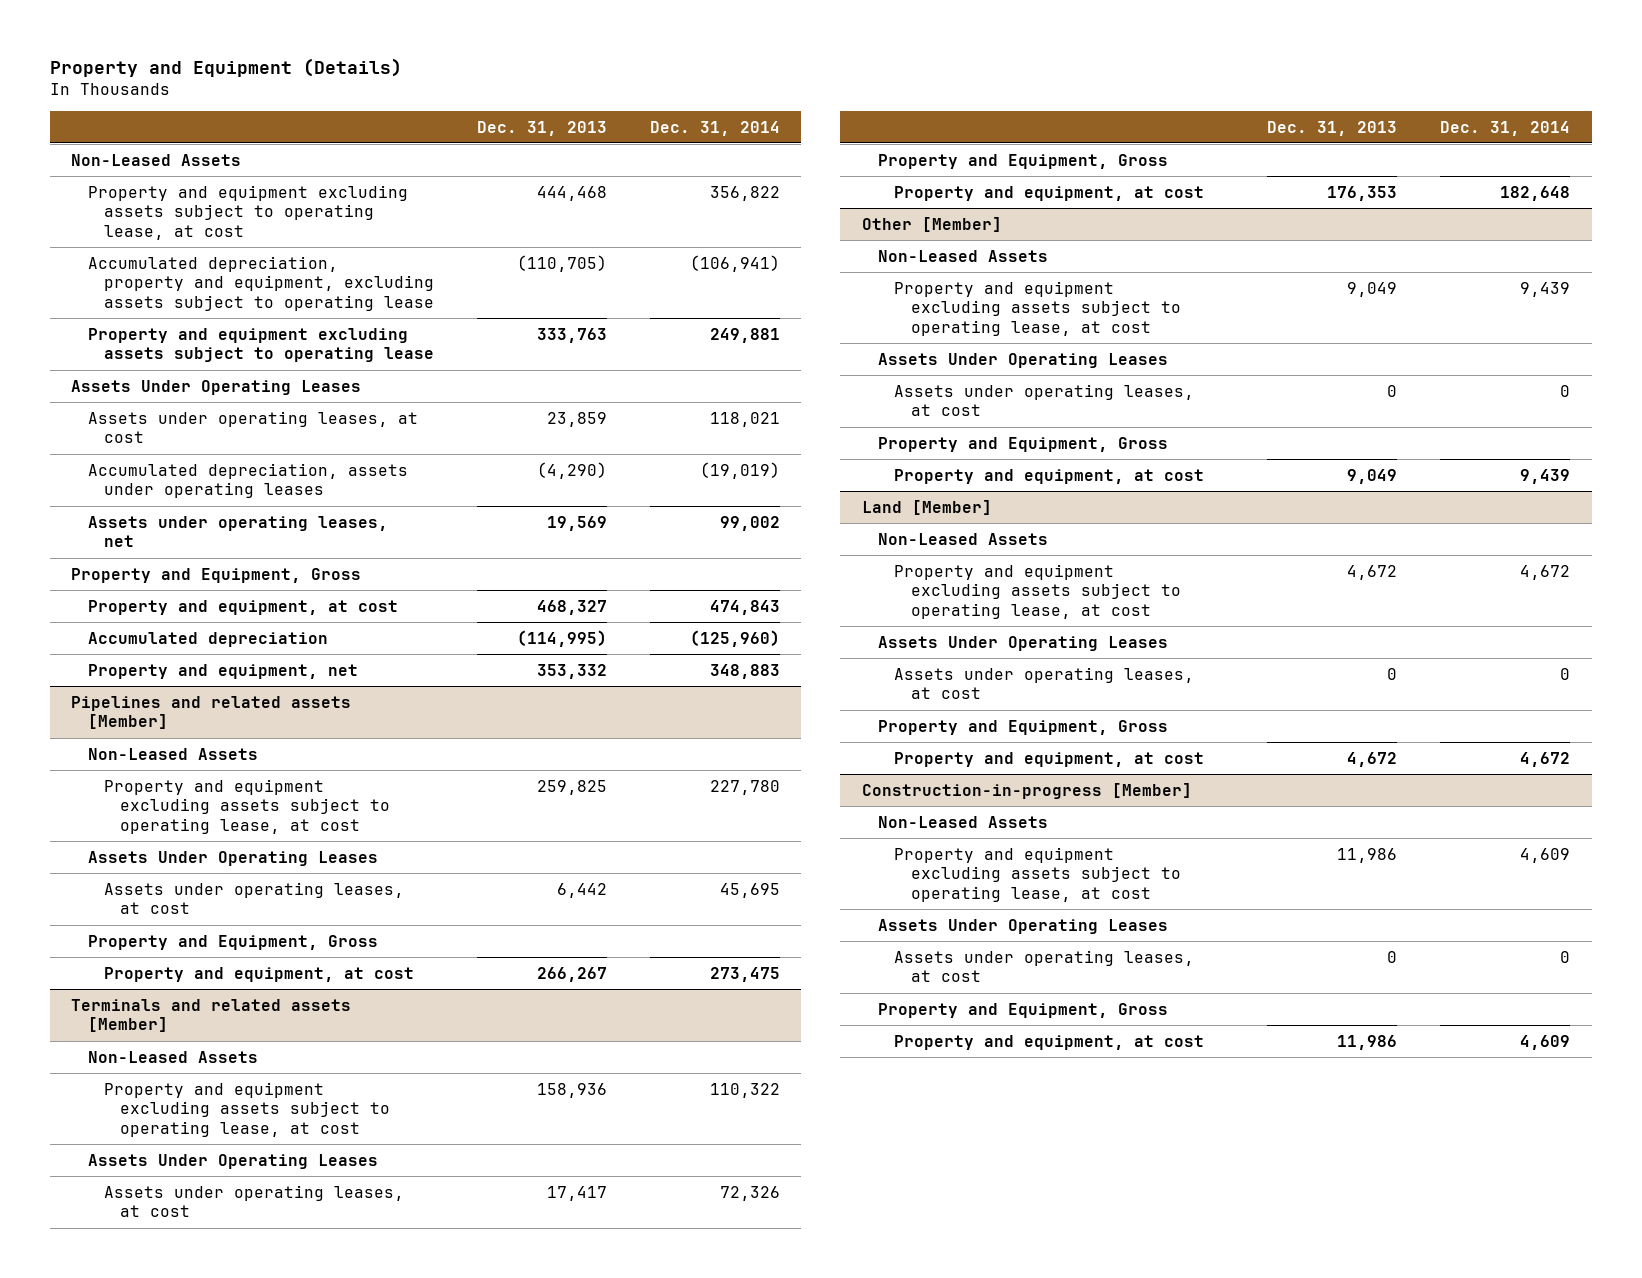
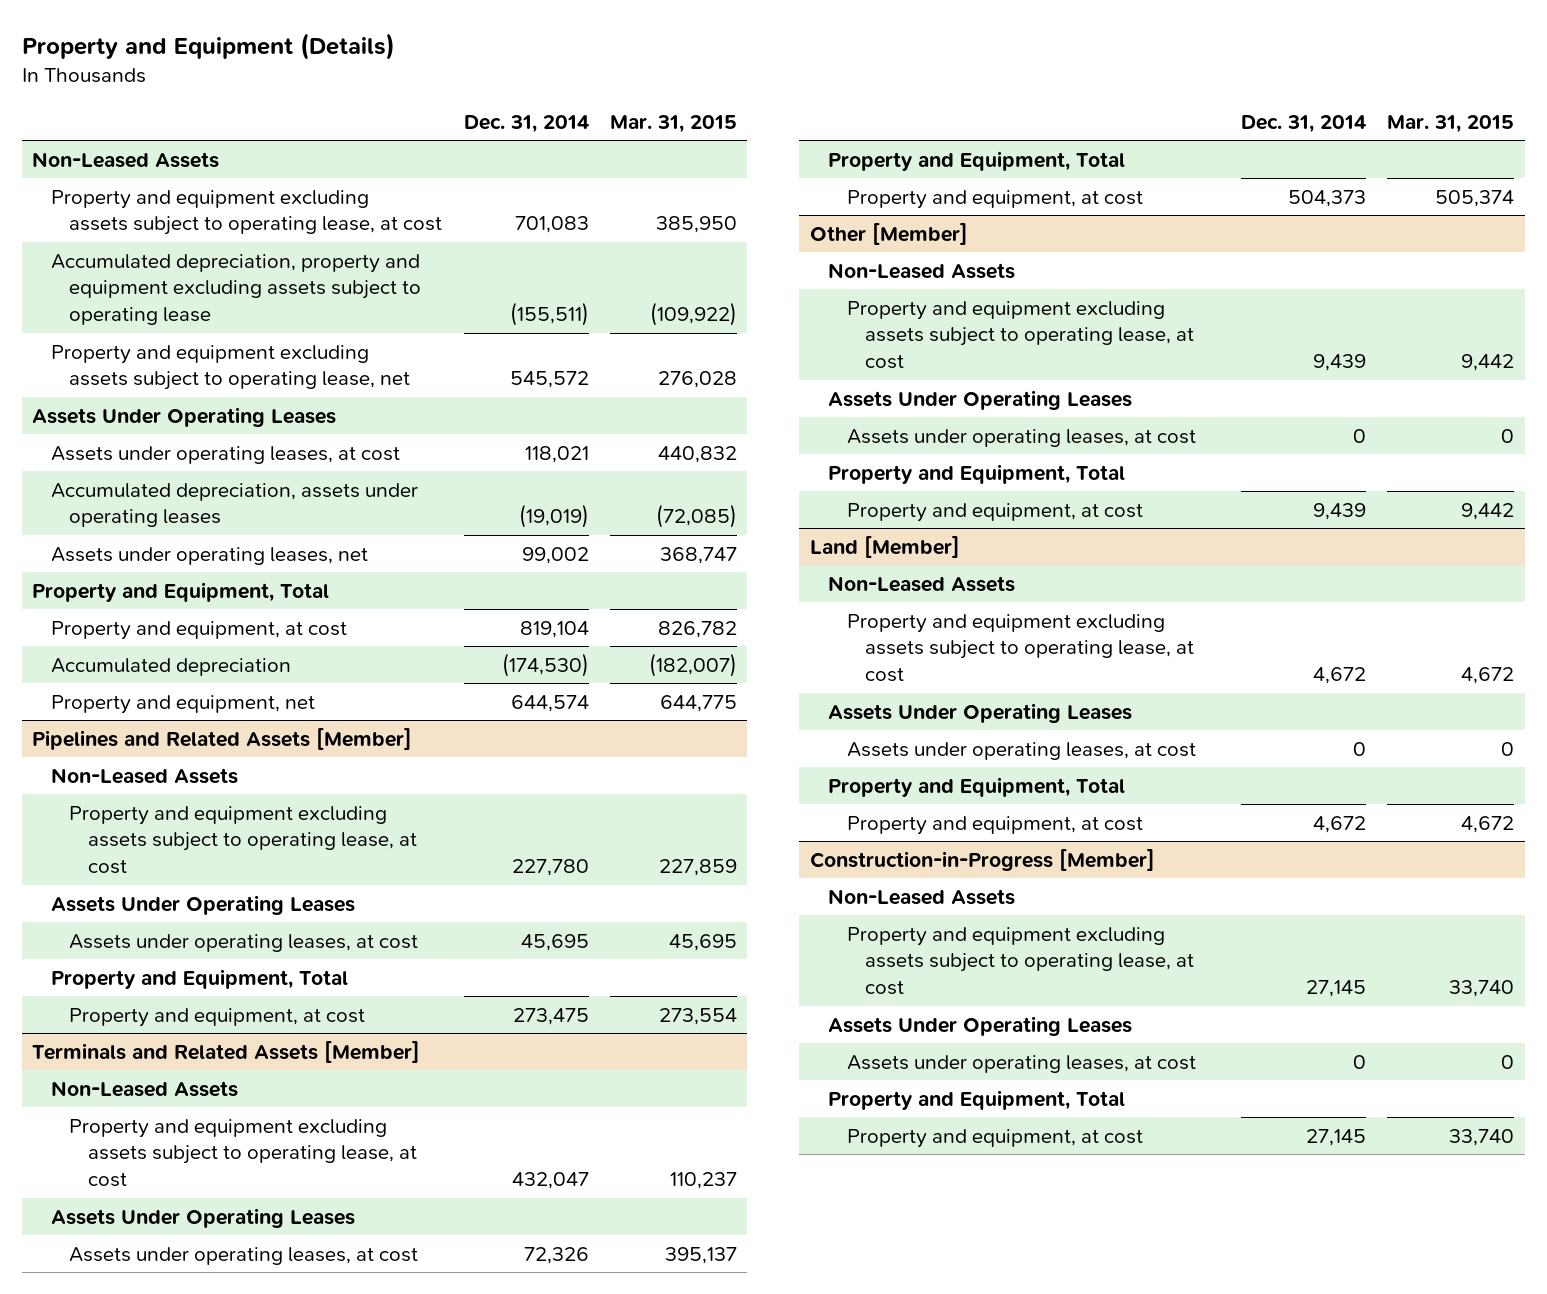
- | Dec. 31, 2013 | Dec. 31, 2014
+ | Dec. 31, 2014 | Mar. 31, 2015
- Property and equipment excluding assets subject to operating lease, at cost | 444,468 | 356,822
- Accumulated depreciation, property and equipment, excluding assets subject to operating lease | (110,705) | (106,941)
- Property and equipment excluding assets subject to operating lease | 333,763 | 249,881
+ Property and equipment excluding assets subject to operating lease, at cost | 701,083 | 385,950
+ Accumulated depreciation, property and equipment excluding assets subject to operating lease | (155,511) | (109,922)
+ Property and equipment excluding assets subject to operating lease, net | 545,572 | 276,028
- Property and Equipment, Gross
- Property and equipment, at cost | 468,327 | 474,843
- Accumulated depreciation | (114,995) | (125,960)
- Property and equipment, net | 353,332 | 348,883
- Pipelines and related assets [Member]
+ Property and Equipment, Total
+ Property and equipment, at cost | 819,104 | 826,782
+ Accumulated depreciation | (174,530) | (182,007)
+ Property and equipment, net | 644,574 | 644,775
+ Pipelines and Related Assets [Member]
- Property and Equipment, Gross
+ Property and Equipment, Total
- Terminals and related assets [Member]
+ Terminals and Related Assets [Member]
- Property and equipment excluding assets subject to operating lease, at cost | 158,936 | 110,322
+ Property and equipment excluding assets subject to operating lease, at cost | 432,047 | 110,237
- Property and Equipment, Gross
- Property and equipment, at cost | 176,353 | 182,648
+ Property and Equipment, Total
+ Property and equipment, at cost | 504,373 | 505,374
@ Other [Member]
- Property and Equipment, Gross
+ Property and Equipment, Total
@ Land [Member]
- Property and Equipment, Gross
+ Property and Equipment, Total
- Construction-in-progress [Member]
+ Construction-in-Progress [Member]
- Property and equipment excluding assets subject to operating lease, at cost | 11,986 | 4,609
+ Property and equipment excluding assets subject to operating lease, at cost | 27,145 | 33,740
- Property and Equipment, Gross
- Property and equipment, at cost | 11,986 | 4,609
+ Property and Equipment, Total
+ Property and equipment, at cost | 27,145 | 33,740

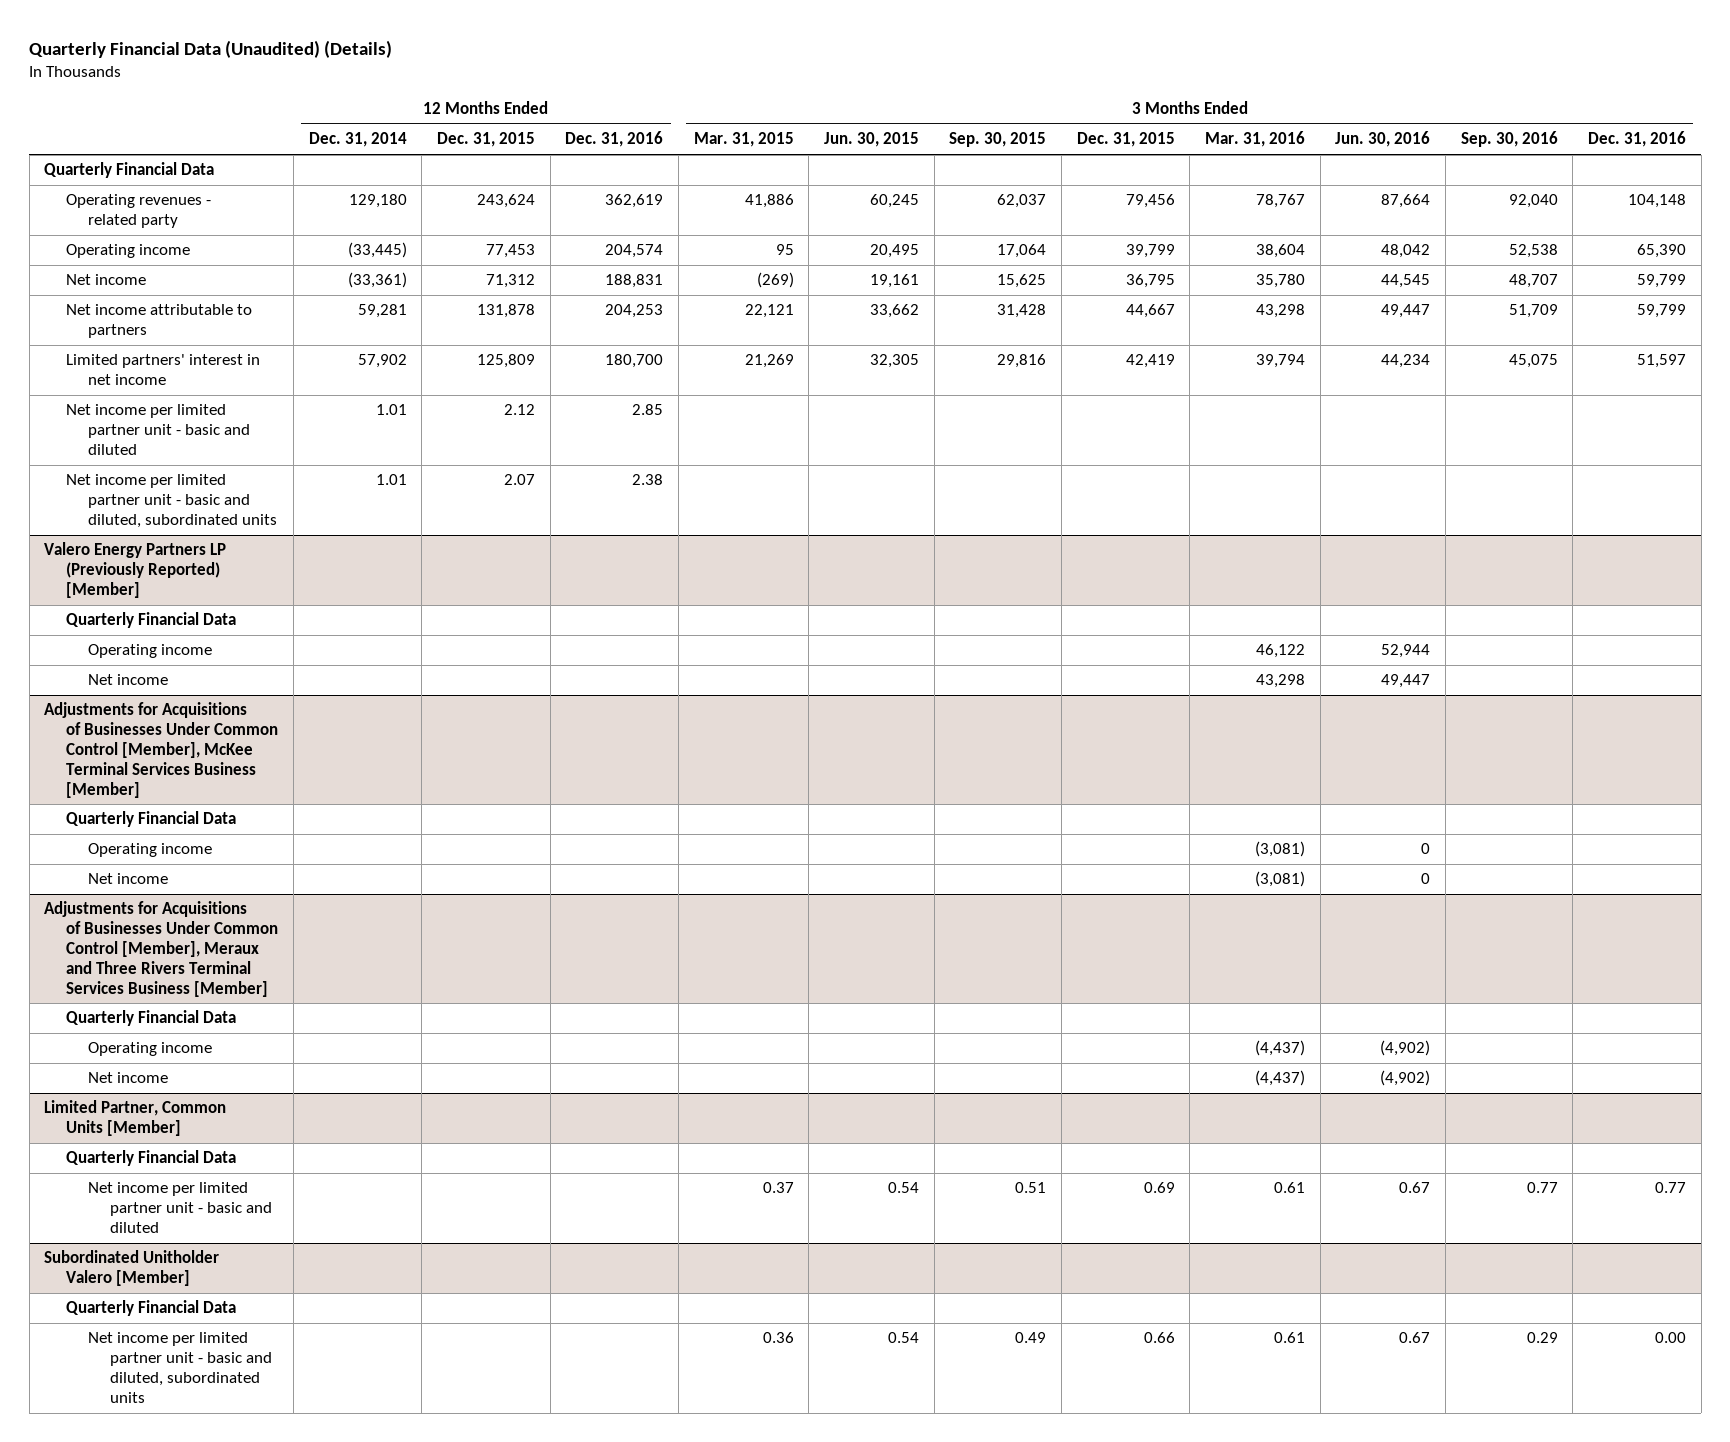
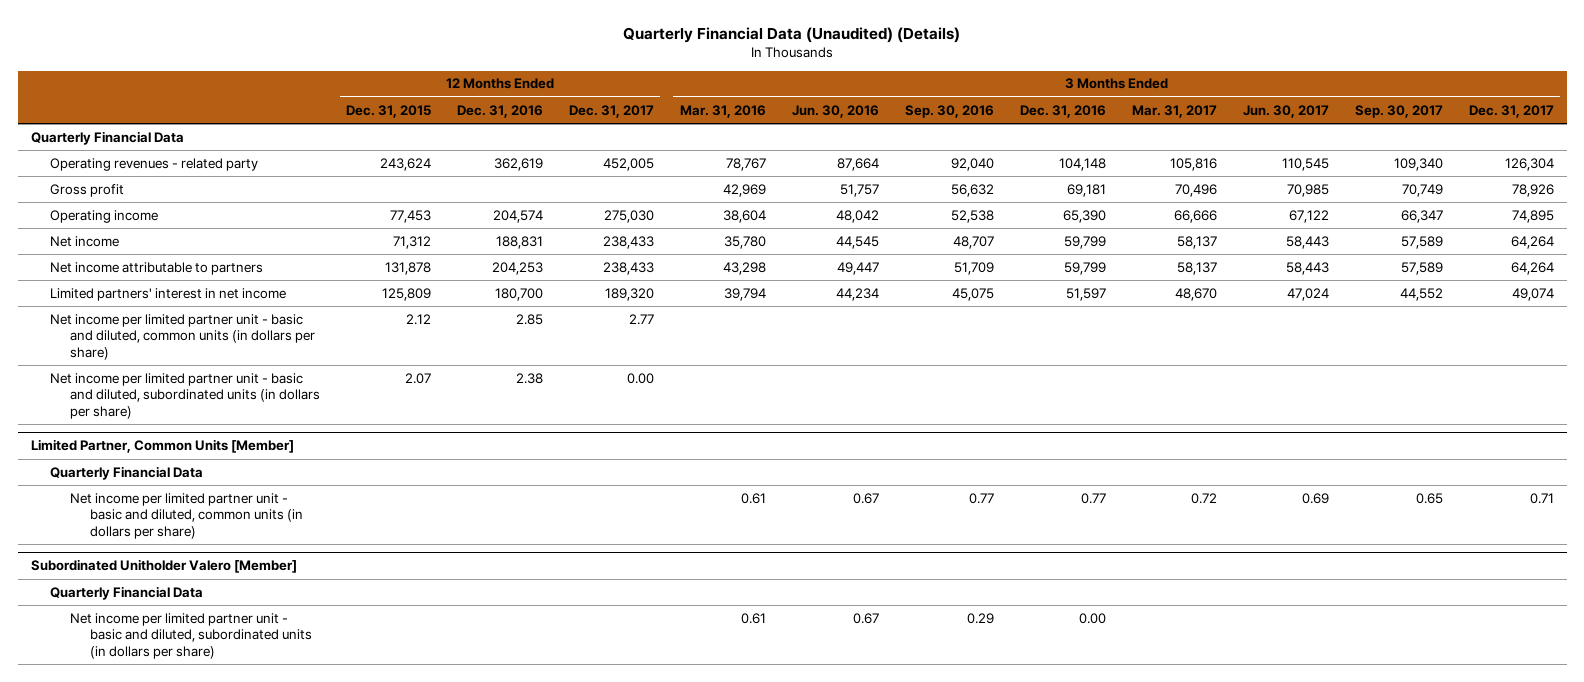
- | 12 Months Ended Dec. 31, 2014 | 12 Months Ended Dec. 31, 2015 | 12 Months Ended Dec. 31, 2016 | 3 Months Ended Mar. 31, 2015 | 3 Months Ended Jun. 30, 2015 | 3 Months Ended Sep. 30, 2015 | 3 Months Ended Dec. 31, 2015 | 3 Months Ended Mar. 31, 2016 | 3 Months Ended Jun. 30, 2016 | 3 Months Ended Sep. 30, 2016 | 3 Months Ended Dec. 31, 2016
+ | 12 Months Ended Dec. 31, 2015 | 12 Months Ended Dec. 31, 2016 | 12 Months Ended Dec. 31, 2017 | 3 Months Ended Mar. 31, 2016 | 3 Months Ended Jun. 30, 2016 | 3 Months Ended Sep. 30, 2016 | 3 Months Ended Dec. 31, 2016 | 3 Months Ended Mar. 31, 2017 | 3 Months Ended Jun. 30, 2017 | 3 Months Ended Sep. 30, 2017 | 3 Months Ended Dec. 31, 2017
+ Gross profit | | | | 42,969 | 51,757 | 56,632 | 69,181 | 70,496 | 70,985 | 70,749 | 78,926
- Net income per limited partner unit - basic and diluted | 1.01 | 2.12 | 2.85 | | | | | | | |
- Net income per limited partner unit - basic and diluted, subordinated units | 1.01 | 2.07 | 2.38 | | | | | | | |
- Valero Energy Partners LP (Previously Reported) [Member]
- Quarterly Financial Data
- Operating income | | | | | | | | 46,122 | 52,944 | |
- Net income | | | | | | | | 43,298 | 49,447 | |
- Adjustments for Acquisitions of Businesses Under Common Control [Member], McKee Terminal Services Business [Member]
- Quarterly Financial Data
- Operating income | | | | | | | | (3,081) | 0 | |
- Net income | | | | | | | | (3,081) | 0 | |
- Adjustments for Acquisitions of Businesses Under Common Control [Member], Meraux and Three Rivers Terminal Services Business [Member]
- Quarterly Financial Data
- Operating income | | | | | | | | (4,437) | (4,902) | |
- Net income | | | | | | | | (4,437) | (4,902) | |
+ Net income per limited partner unit - basic and diluted, common units (in dollars per share) | 2.12 | 2.85 | 2.77 | | | | | | | |
+ Net income per limited partner unit - basic and diluted, subordinated units (in dollars per share) | 2.07 | 2.38 | 0.00 | | | | | | | |
@ Limited Partner, Common Units [Member]
- Net income per limited partner unit - basic and diluted | | | | 0.37 | 0.54 | 0.51 | 0.69 | 0.61 | 0.67 | 0.77 | 0.77
+ Net income per limited partner unit - basic and diluted, common units (in dollars per share) | | | | 0.61 | 0.67 | 0.77 | 0.77 | 0.72 | 0.69 | 0.65 | 0.71
@ Subordinated Unitholder Valero [Member]
- Net income per limited partner unit - basic and diluted, subordinated units | | | | 0.36 | 0.54 | 0.49 | 0.66 | 0.61 | 0.67 | 0.29 | 0.00
+ Net income per limited partner unit - basic and diluted, subordinated units (in dollars per share) | | | | 0.61 | 0.67 | 0.29 | 0.00 | | | |

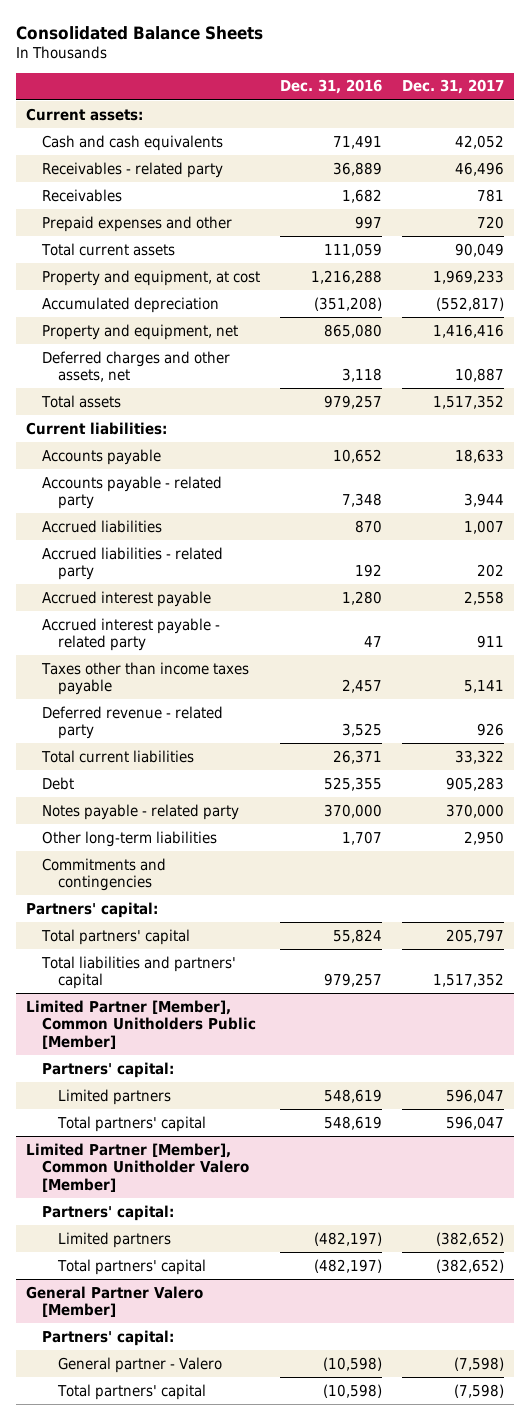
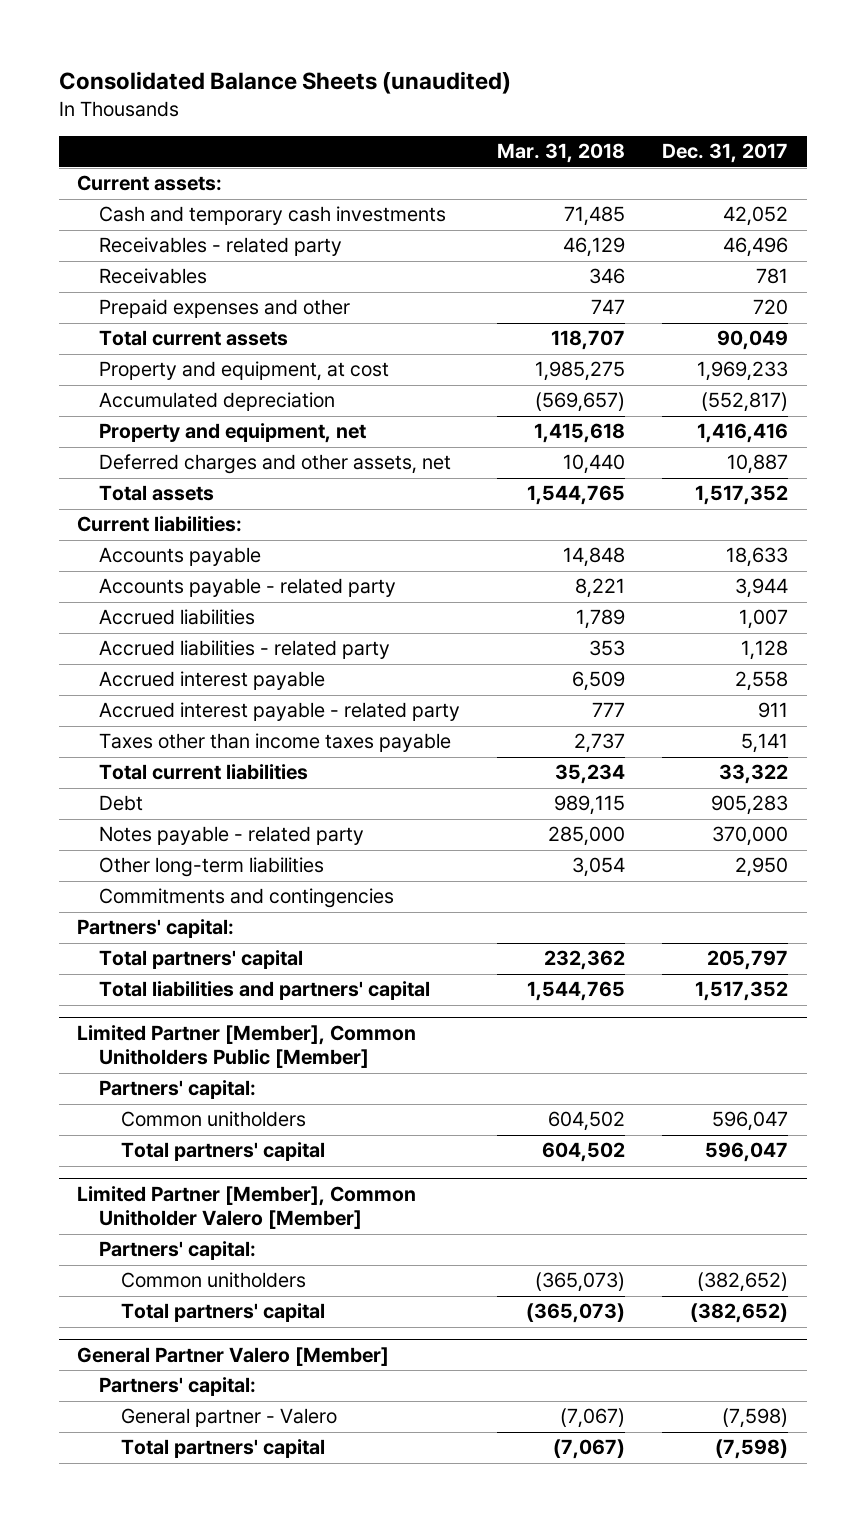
- Consolidated Balance Sheets
+ Consolidated Balance Sheets (unaudited)
- | Dec. 31, 2016 | Dec. 31, 2017
+ | Mar. 31, 2018 | Dec. 31, 2017
- Cash and cash equivalents | 71,491 | 42,052
+ Cash and temporary cash investments | 71,485 | 42,052
- Accrued liabilities - related party | 192 | 202
+ Accrued liabilities - related party | 353 | 1,128
- Deferred revenue - related party | 3,525 | 926
@ Limited Partner [Member], Common Unitholders Public [Member]
- Limited partners | 548,619 | 596,047
+ Common unitholders | 604,502 | 596,047
@ Limited Partner [Member], Common Unitholder Valero [Member]
- Limited partners | (482,197) | (382,652)
+ Common unitholders | (365,073) | (382,652)

